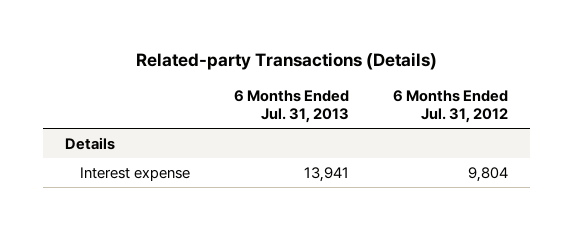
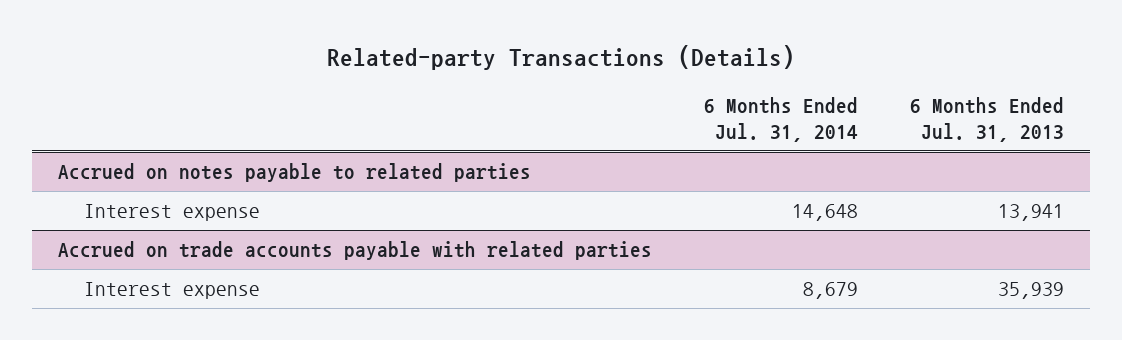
- | 6 Months Ended Jul. 31, 2013 | 6 Months Ended Jul. 31, 2012
+ | 6 Months Ended Jul. 31, 2014 | 6 Months Ended Jul. 31, 2013
- Details
+ Accrued on notes payable to related parties
+ Accrued on trade accounts payable with related parties
+ Interest expense | 8,679 | 35,939

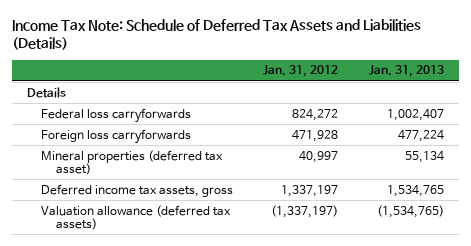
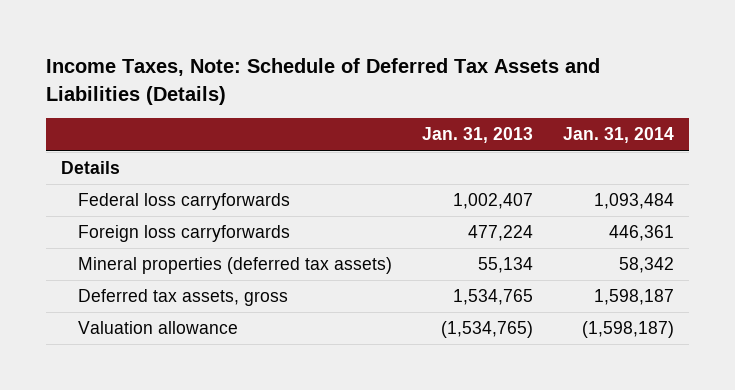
- Income Tax Note: Schedule of Deferred Tax Assets and Liabilities (Details)
+ Income Taxes, Note: Schedule of Deferred Tax Assets and Liabilities (Details)
- | Jan. 31, 2012 | Jan. 31, 2013
+ | Jan. 31, 2013 | Jan. 31, 2014
- Mineral properties (deferred tax asset) | 40,997 | 55,134
- Deferred income tax assets, gross | 1,337,197 | 1,534,765
- Valuation allowance (deferred tax assets) | (1,337,197) | (1,534,765)
+ Mineral properties (deferred tax assets) | 55,134 | 58,342
+ Deferred tax assets, gross | 1,534,765 | 1,598,187
+ Valuation allowance | (1,534,765) | (1,598,187)

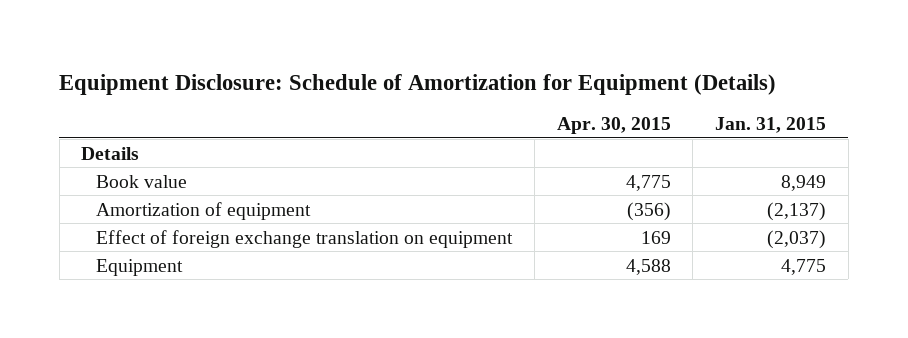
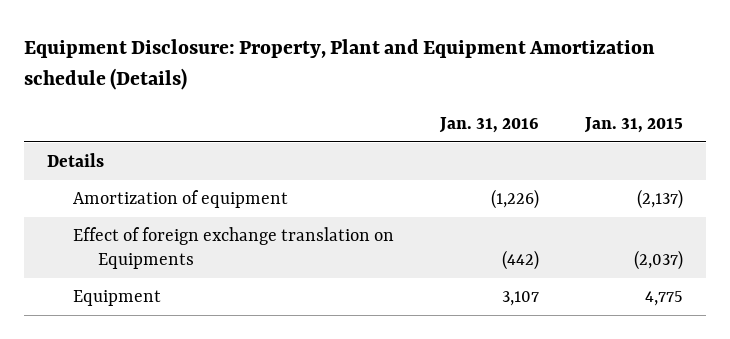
- Equipment Disclosure: Schedule of Amortization for Equipment (Details)
+ Equipment Disclosure: Property, Plant and Equipment Amortization schedule (Details)
- | Apr. 30, 2015 | Jan. 31, 2015
+ | Jan. 31, 2016 | Jan. 31, 2015
- Book value | 4,775 | 8,949
- Effect of foreign exchange translation on equipment | 169 | (2,037)
+ Effect of foreign exchange translation on Equipments | (442) | (2,037)

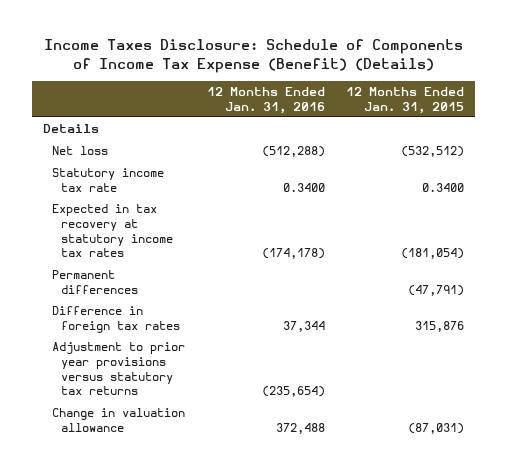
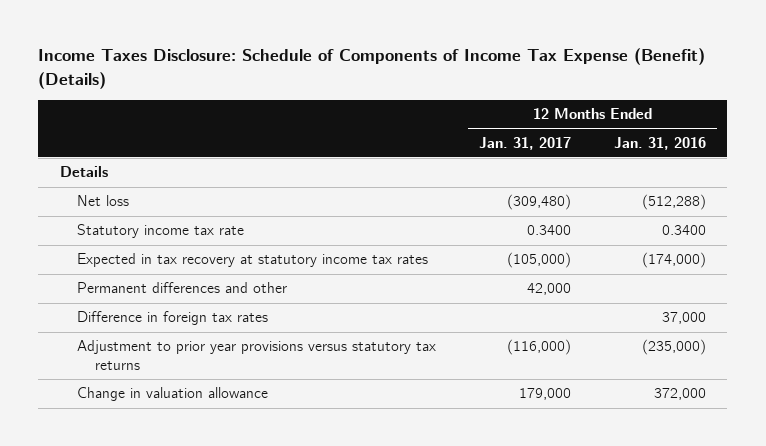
- | 12 Months Ended Jan. 31, 2016 | 12 Months Ended Jan. 31, 2015
+ | 12 Months Ended Jan. 31, 2017 | 12 Months Ended Jan. 31, 2016
- Expected in tax recovery at statutory income tax rates | (174,178) | (181,054)
- Permanent differences | | (47,791)
- Difference in foreign tax rates | 37,344 | 315,876
- Adjustment to prior year provisions versus statutory tax returns | (235,654) |
- Change in valuation allowance | 372,488 | (87,031)
+ Expected in tax recovery at statutory income tax rates | (105,000) | (174,000)
+ Permanent differences and other | 42,000 |
+ Difference in foreign tax rates | | 37,000
+ Adjustment to prior year provisions versus statutory tax returns | (116,000) | (235,000)
+ Change in valuation allowance | 179,000 | 372,000

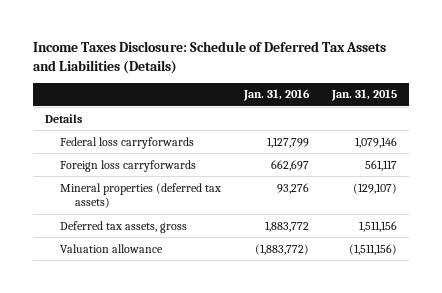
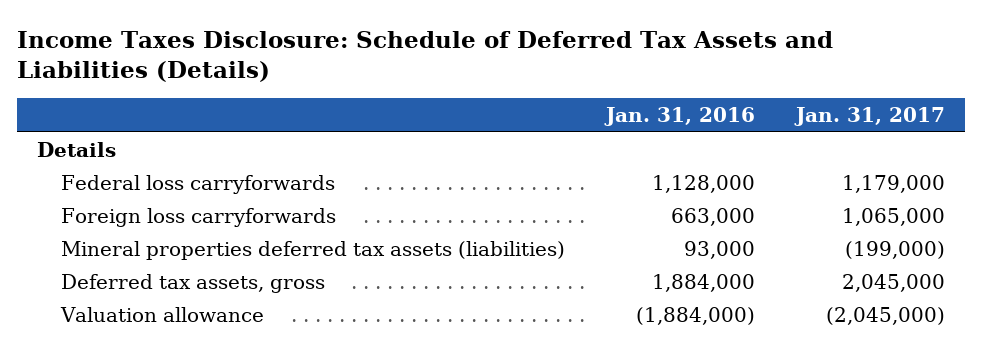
- | Jan. 31, 2016 | Jan. 31, 2015
+ | Jan. 31, 2016 | Jan. 31, 2017
- Federal loss carryforwards | 1,127,799 | 1,079,146
- Foreign loss carryforwards | 662,697 | 561,117
- Mineral properties (deferred tax assets) | 93,276 | (129,107)
- Deferred tax assets, gross | 1,883,772 | 1,511,156
- Valuation allowance | (1,883,772) | (1,511,156)
+ Federal loss carryforwards | 1,128,000 | 1,179,000
+ Foreign loss carryforwards | 663,000 | 1,065,000
+ Mineral properties deferred tax assets (liabilities) | 93,000 | (199,000)
+ Deferred tax assets, gross | 1,884,000 | 2,045,000
+ Valuation allowance | (1,884,000) | (2,045,000)

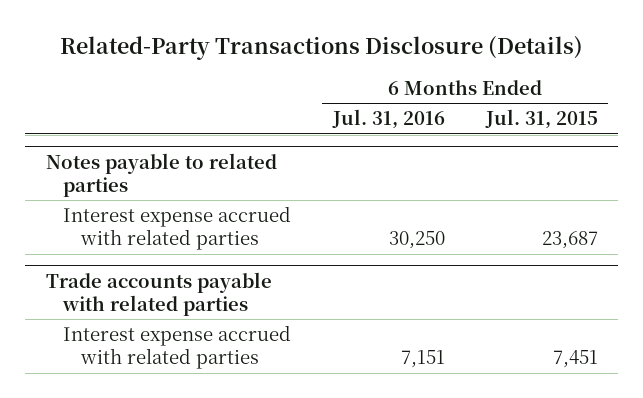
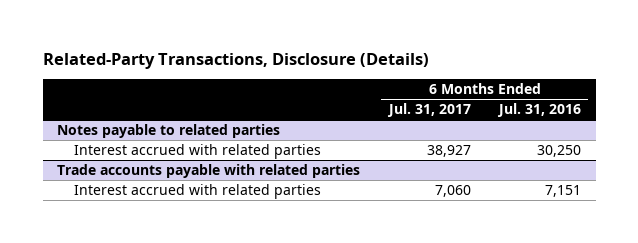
- Related-Party Transactions Disclosure (Details)
+ Related-Party Transactions, Disclosure (Details)
- | 6 Months Ended Jul. 31, 2016 | 6 Months Ended Jul. 31, 2015
+ | 6 Months Ended Jul. 31, 2017 | 6 Months Ended Jul. 31, 2016
@ Notes payable to related parties
- Interest expense accrued with related parties | 30,250 | 23,687
+ Interest accrued with related parties | 38,927 | 30,250
@ Trade accounts payable with related parties
- Interest expense accrued with related parties | 7,151 | 7,451
+ Interest accrued with related parties | 7,060 | 7,151

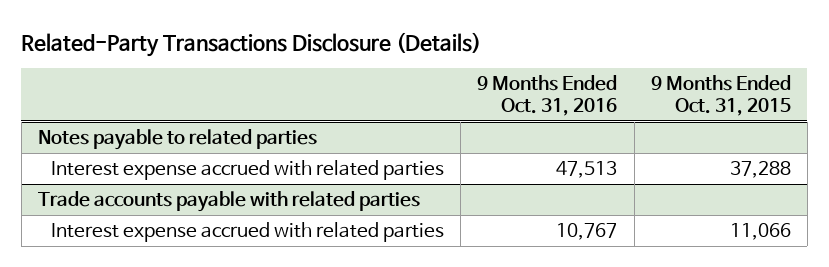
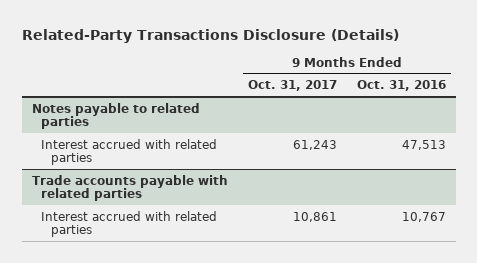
- | 9 Months Ended Oct. 31, 2016 | 9 Months Ended Oct. 31, 2015
+ | 9 Months Ended Oct. 31, 2017 | 9 Months Ended Oct. 31, 2016
@ Notes payable to related parties
- Interest expense accrued with related parties | 47,513 | 37,288
+ Interest accrued with related parties | 61,243 | 47,513
@ Trade accounts payable with related parties
- Interest expense accrued with related parties | 10,767 | 11,066
+ Interest accrued with related parties | 10,861 | 10,767

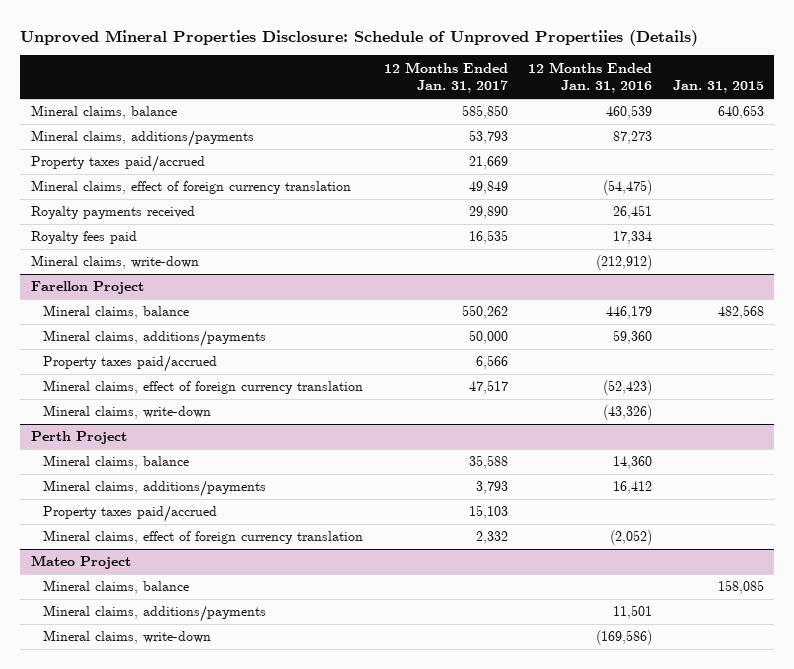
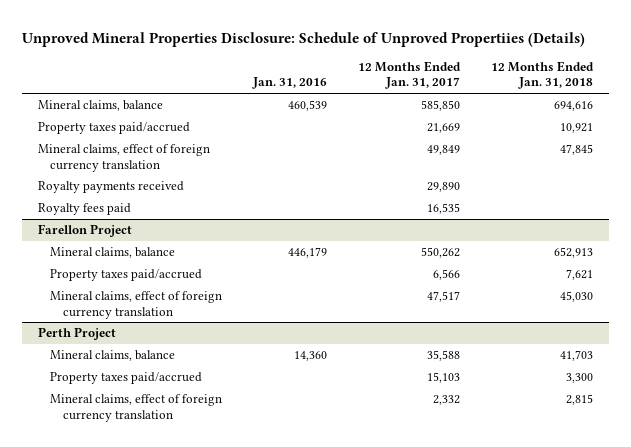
- | 12 Months Ended Jan. 31, 2017 | 12 Months Ended Jan. 31, 2016 | Jan. 31, 2015
+ | Jan. 31, 2016 | 12 Months Ended Jan. 31, 2017 | 12 Months Ended Jan. 31, 2018
- Mineral claims, additions/payments | 53,793 | 87,273 |
- Mineral claims, write-down | | (212,912) |
@ Farellon Project
- Mineral claims, additions/payments | 50,000 | 59,360 |
- Mineral claims, write-down | | (43,326) |
@ Perth Project
- Mineral claims, additions/payments | 3,793 | 16,412 |
- Mateo Project
- Mineral claims, balance | | | 158,085
- Mineral claims, additions/payments | | 11,501 |
- Mineral claims, write-down | | (169,586) |

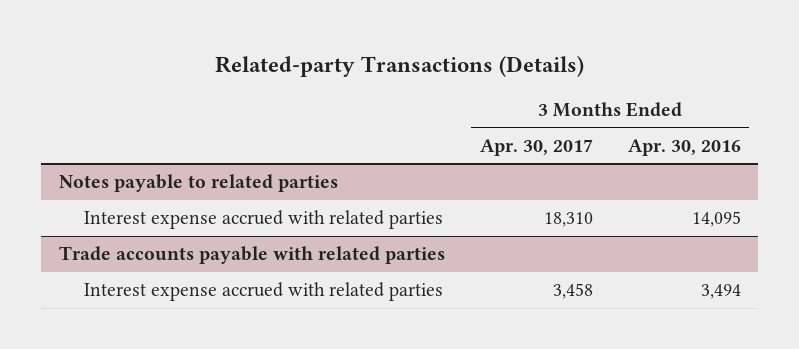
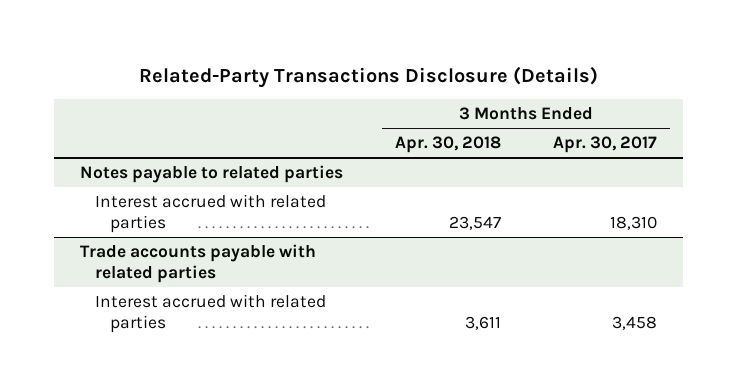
- Related-party Transactions (Details)
+ Related-Party Transactions Disclosure (Details)
- | 3 Months Ended Apr. 30, 2017 | 3 Months Ended Apr. 30, 2016
+ | 3 Months Ended Apr. 30, 2018 | 3 Months Ended Apr. 30, 2017
@ Notes payable to related parties
- Interest expense accrued with related parties | 18,310 | 14,095
+ Interest accrued with related parties | 23,547 | 18,310
@ Trade accounts payable with related parties
- Interest expense accrued with related parties | 3,458 | 3,494
+ Interest accrued with related parties | 3,611 | 3,458

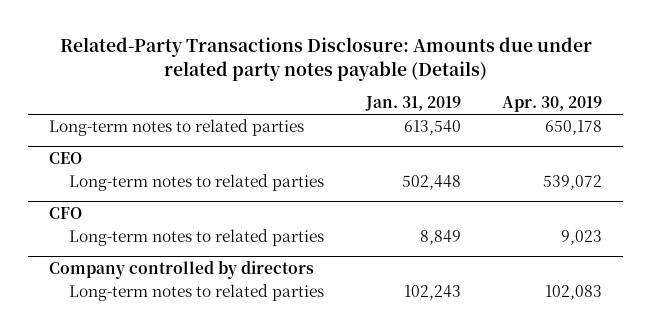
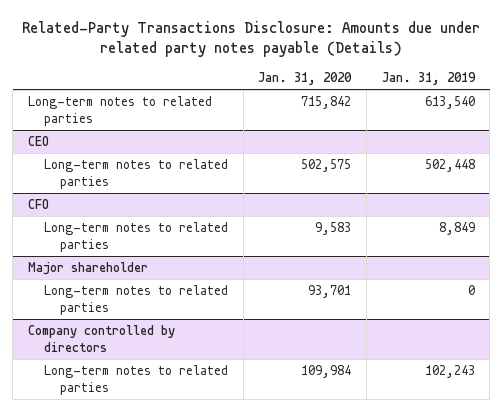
- | Jan. 31, 2019 | Apr. 30, 2019
+ | Jan. 31, 2020 | Jan. 31, 2019
+ Major shareholder
+ Long-term notes to related parties | 93,701 | 0

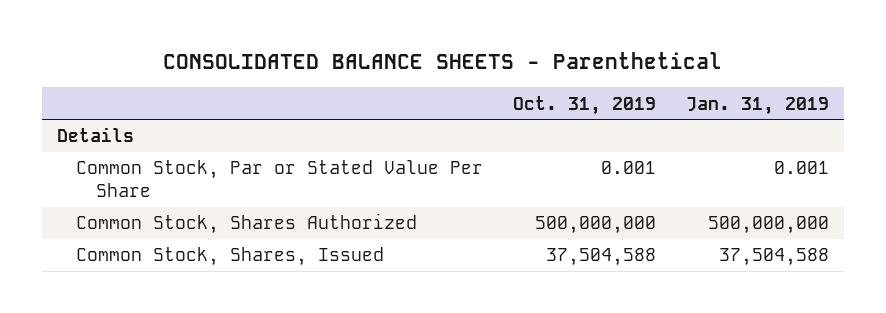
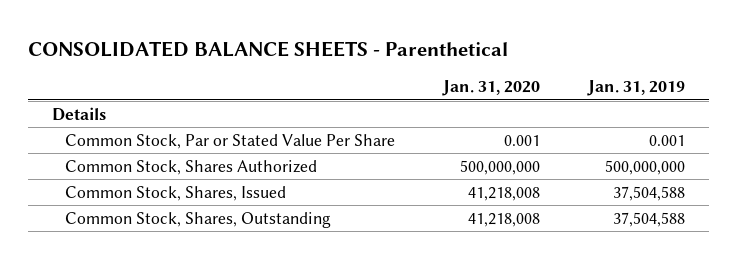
- | Oct. 31, 2019 | Jan. 31, 2019
+ | Jan. 31, 2020 | Jan. 31, 2019
+ Common Stock, Shares, Outstanding | 41,218,008 | 37,504,588

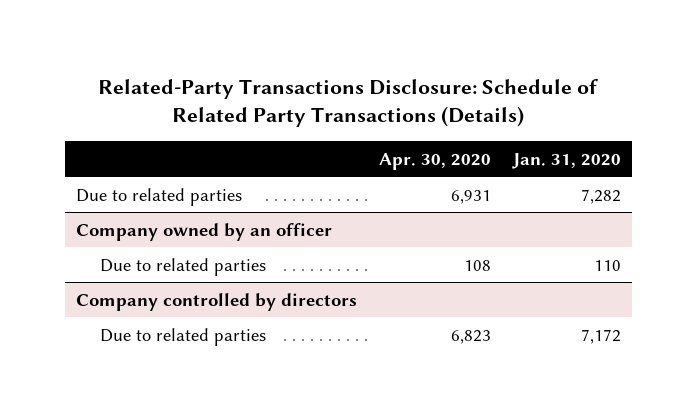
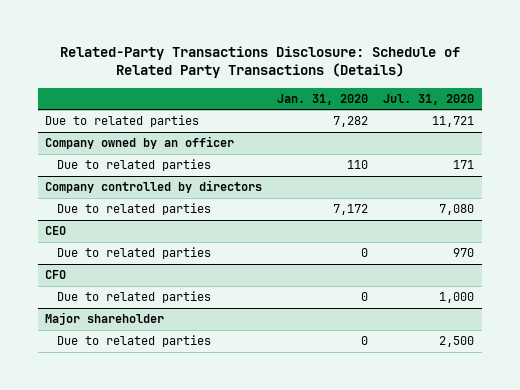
- | Apr. 30, 2020 | Jan. 31, 2020
+ | Jan. 31, 2020 | Jul. 31, 2020
+ CEO
+ Due to related parties | 0 | 970
+ CFO
+ Due to related parties | 0 | 1,000
+ Major shareholder
+ Due to related parties | 0 | 2,500

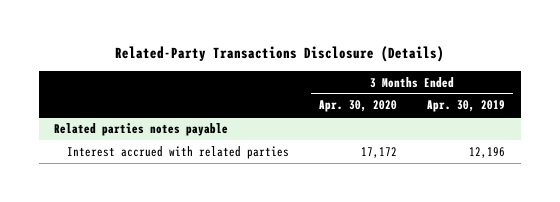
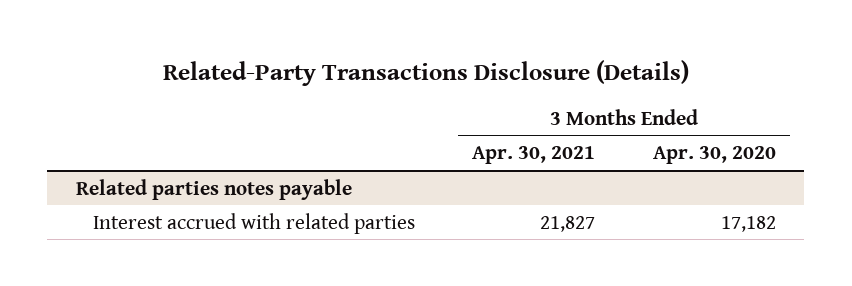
- | 3 Months Ended Apr. 30, 2020 | 3 Months Ended Apr. 30, 2019
+ | 3 Months Ended Apr. 30, 2021 | 3 Months Ended Apr. 30, 2020
@ Related parties notes payable
- Interest accrued with related parties | 17,172 | 12,196
+ Interest accrued with related parties | 21,827 | 17,182

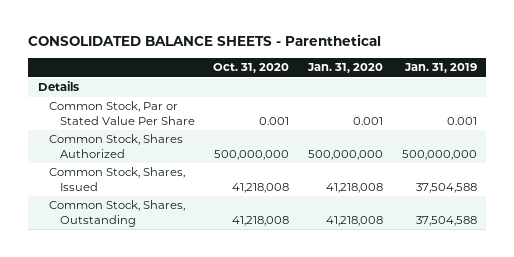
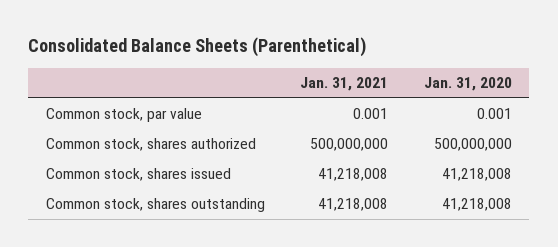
- CONSOLIDATED BALANCE SHEETS - Parenthetical
+ Consolidated Balance Sheets (Parenthetical)
- | Oct. 31, 2020 | Jan. 31, 2020 | Jan. 31, 2019
+ | Jan. 31, 2021 | Jan. 31, 2020
- Details
- Common Stock, Par or Stated Value Per Share | 0.001 | 0.001 | 0.001
- Common Stock, Shares Authorized | 500,000,000 | 500,000,000 | 500,000,000
- Common Stock, Shares, Issued | 41,218,008 | 41,218,008 | 37,504,588
- Common Stock, Shares, Outstanding | 41,218,008 | 41,218,008 | 37,504,588
+ Common stock, par value | 0.001 | 0.001
+ Common stock, shares authorized | 500,000,000 | 500,000,000
+ Common stock, shares issued | 41,218,008 | 41,218,008
+ Common stock, shares outstanding | 41,218,008 | 41,218,008

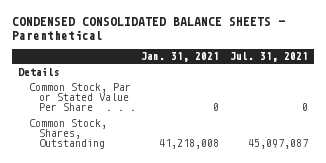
- Consolidated Balance Sheets (Parenthetical)
+ CONDENSED CONSOLIDATED BALANCE SHEETS - Parenthetical
- | Jan. 31, 2021 | Jan. 31, 2020
+ | Jan. 31, 2021 | Jul. 31, 2021
- Common stock, par value | 0.001 | 0.001
- Common stock, shares authorized | 500,000,000 | 500,000,000
- Common stock, shares issued | 41,218,008 | 41,218,008
- Common stock, shares outstanding | 41,218,008 | 41,218,008
+ Details
+ Common Stock, Par or Stated Value Per Share | 0 | 0
+ Common Stock, Shares, Outstanding | 41,218,008 | 45,097,087

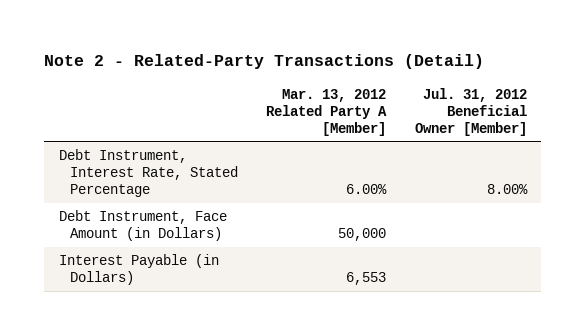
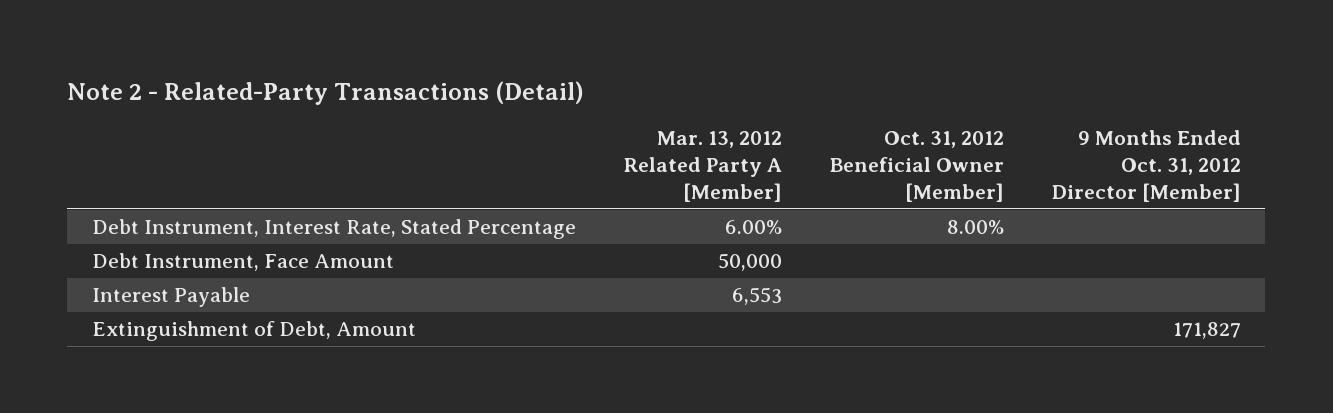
- | Mar. 13, 2012 Related Party A [Member] | Jul. 31, 2012 Beneficial Owner [Member]
+ | Mar. 13, 2012 Related Party A [Member] | Oct. 31, 2012 Beneficial Owner [Member] | 9 Months Ended Oct. 31, 2012 Director [Member]
- Debt Instrument, Face Amount (in Dollars) | 50,000 |
- Interest Payable (in Dollars) | 6,553 |
+ Debt Instrument, Face Amount | 50,000 | |
+ Interest Payable | 6,553 | |
+ Extinguishment of Debt, Amount | | | 171,827

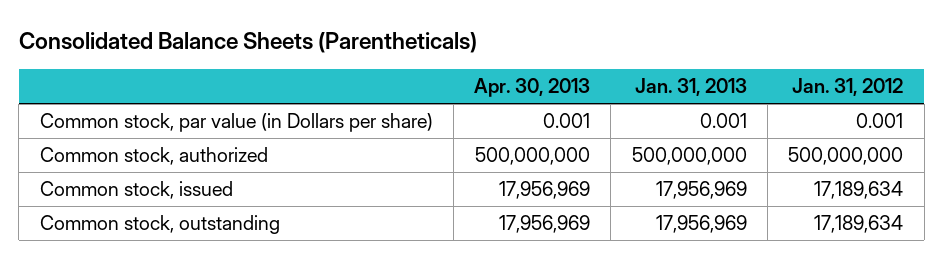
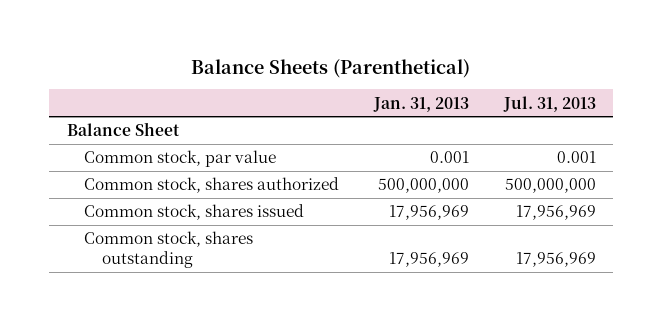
- Consolidated Balance Sheets (Parentheticals)
+ Balance Sheets (Parenthetical)
- | Apr. 30, 2013 | Jan. 31, 2013 | Jan. 31, 2012
+ | Jan. 31, 2013 | Jul. 31, 2013
- Common stock, par value (in Dollars per share) | 0.001 | 0.001 | 0.001
- Common stock, authorized | 500,000,000 | 500,000,000 | 500,000,000
- Common stock, issued | 17,956,969 | 17,956,969 | 17,189,634
- Common stock, outstanding | 17,956,969 | 17,956,969 | 17,189,634
+ Balance Sheet
+ Common stock, par value | 0.001 | 0.001
+ Common stock, shares authorized | 500,000,000 | 500,000,000
+ Common stock, shares issued | 17,956,969 | 17,956,969
+ Common stock, shares outstanding | 17,956,969 | 17,956,969

